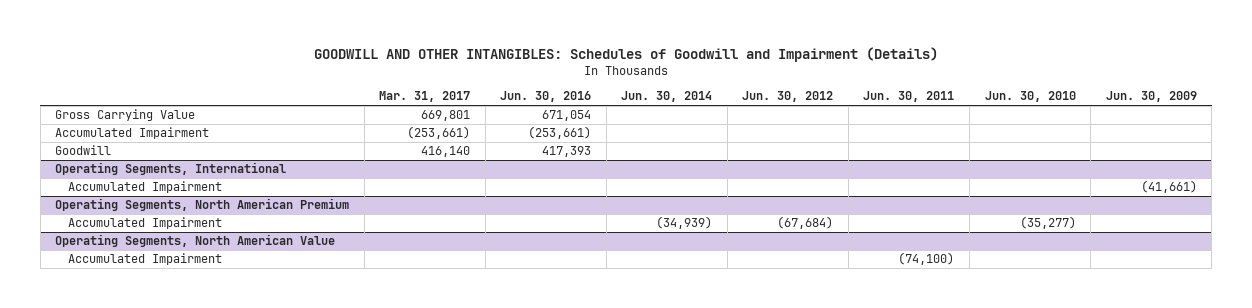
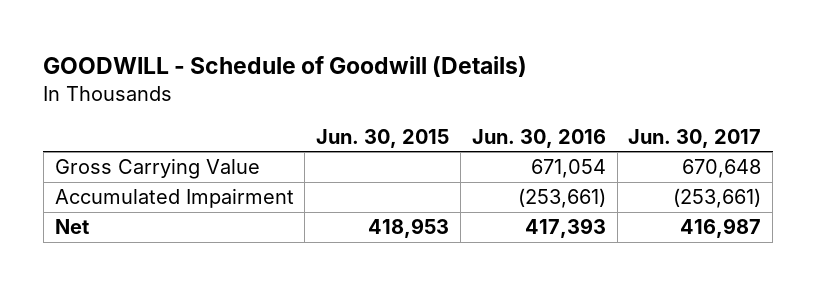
- GOODWILL AND OTHER INTANGIBLES: Schedules of Goodwill and Impairment (Details)
+ GOODWILL - Schedule of Goodwill (Details)
- | Mar. 31, 2017 | Jun. 30, 2016 | Jun. 30, 2014 | Jun. 30, 2012 | Jun. 30, 2011 | Jun. 30, 2010 | Jun. 30, 2009
+ | Jun. 30, 2015 | Jun. 30, 2016 | Jun. 30, 2017
- Goodwill | 416,140 | 417,393 | | | | |
- Operating Segments, International
- Accumulated Impairment | | | | | | | (41,661)
- Operating Segments, North American Premium
- Accumulated Impairment | | | (34,939) | (67,684) | | (35,277) |
- Operating Segments, North American Value
- Accumulated Impairment | | | | | (74,100) | |
+ Net | 418,953 | 417,393 | 416,987

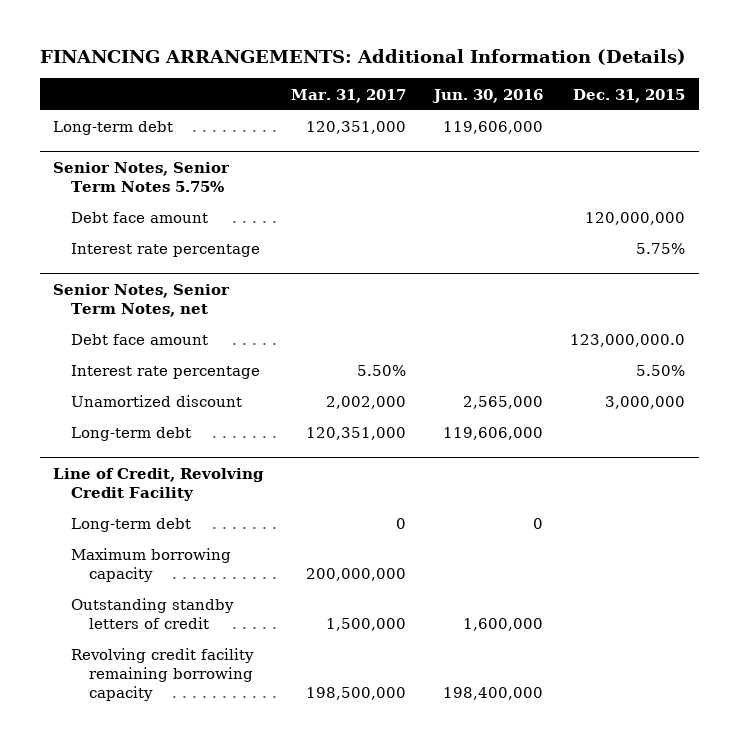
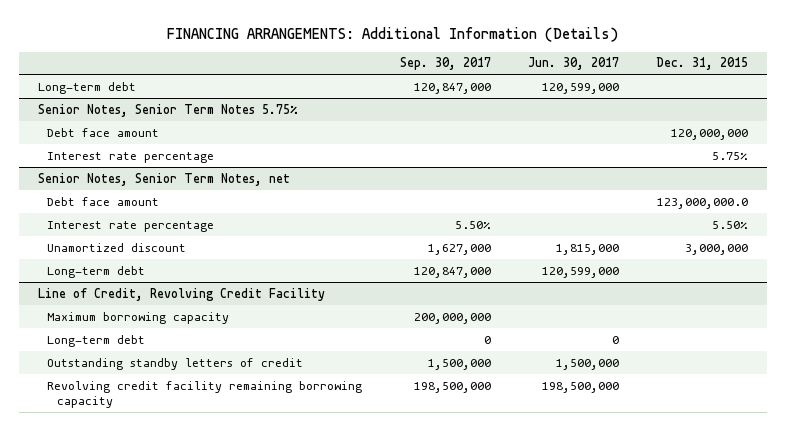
- | Mar. 31, 2017 | Jun. 30, 2016 | Dec. 31, 2015
+ | Sep. 30, 2017 | Jun. 30, 2017 | Dec. 31, 2015
@ Line of Credit, Revolving Credit Facility
moved down: Long-term debt | 0 | 0 |

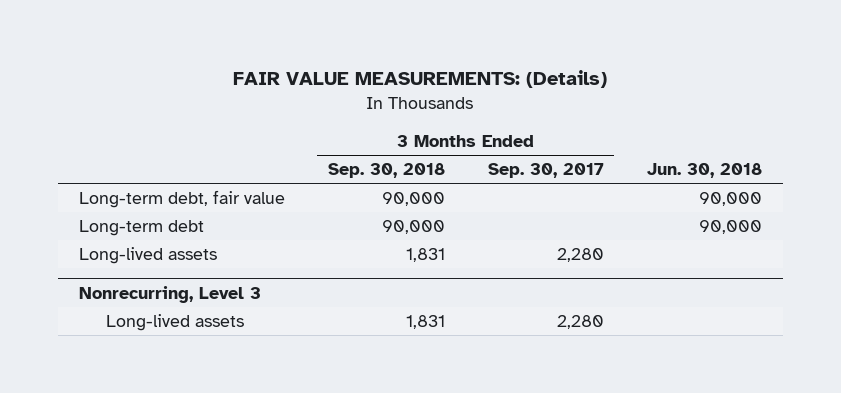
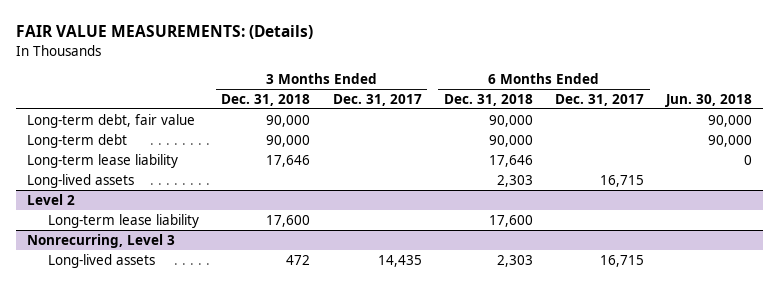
- | 3 Months Ended Sep. 30, 2018 | 3 Months Ended Sep. 30, 2017 | Jun. 30, 2018
+ | 3 Months Ended Dec. 31, 2018 | 3 Months Ended Dec. 31, 2017 | 6 Months Ended Dec. 31, 2018 | 6 Months Ended Dec. 31, 2017 | Jun. 30, 2018
+ Long-term lease liability | 17,646 | | 17,646 | | 0
+ Level 2
+ Long-term lease liability | 17,600 | | 17,600 | |

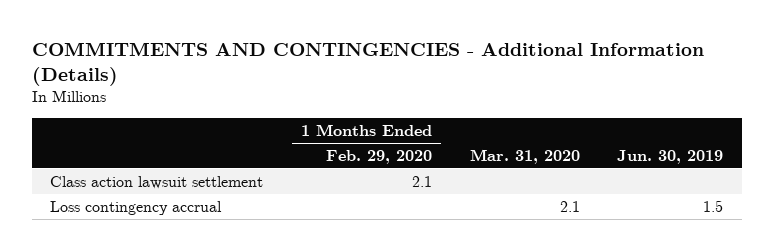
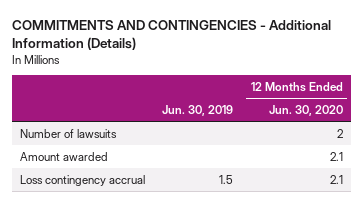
- | 1 Months Ended Feb. 29, 2020 | Mar. 31, 2020 | Jun. 30, 2019
+ | Jun. 30, 2019 | 12 Months Ended Jun. 30, 2020
- Class action lawsuit settlement | 2.1 | |
+ Number of lawsuits | | 2
+ Amount awarded | | 2.1

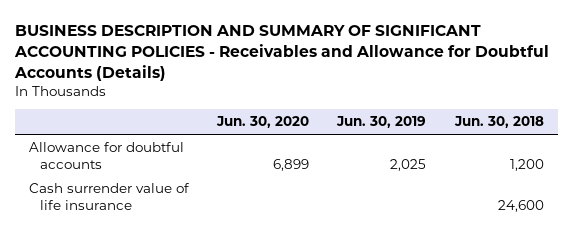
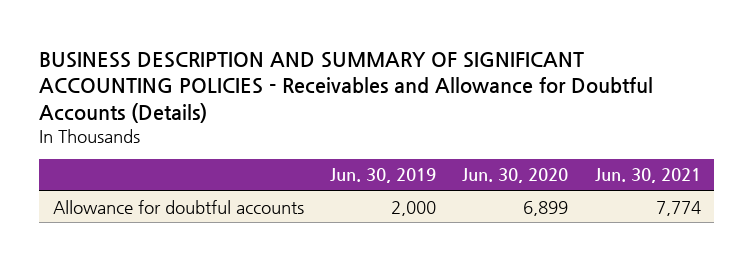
- | Jun. 30, 2020 | Jun. 30, 2019 | Jun. 30, 2018
+ | Jun. 30, 2019 | Jun. 30, 2020 | Jun. 30, 2021
- Allowance for doubtful accounts | 6,899 | 2,025 | 1,200
- Cash surrender value of life insurance | | | 24,600
+ Allowance for doubtful accounts | 2,000 | 6,899 | 7,774

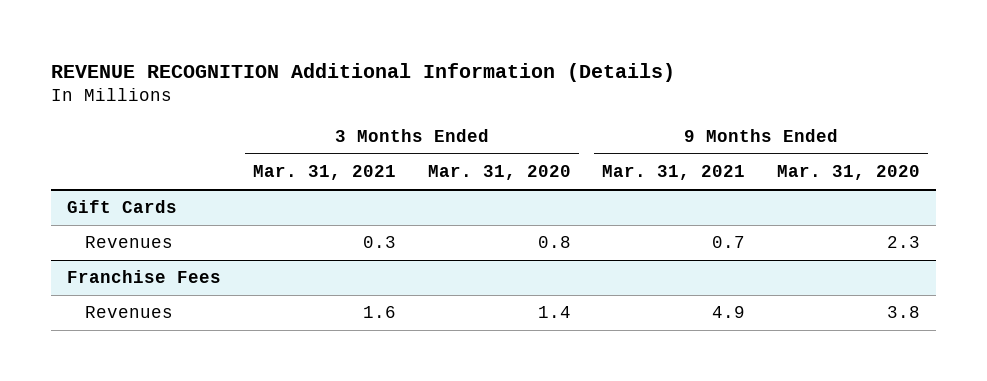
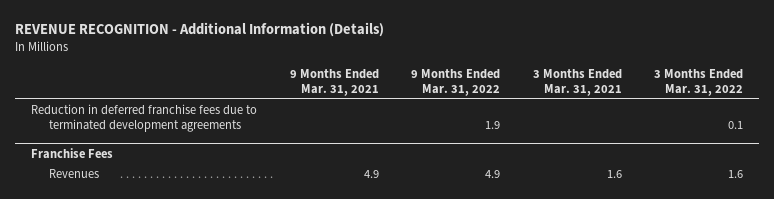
- REVENUE RECOGNITION Additional Information (Details)
+ REVENUE RECOGNITION - Additional Information (Details)
- | 3 Months Ended Mar. 31, 2021 | 3 Months Ended Mar. 31, 2020 | 9 Months Ended Mar. 31, 2021 | 9 Months Ended Mar. 31, 2020
+ | 9 Months Ended Mar. 31, 2021 | 9 Months Ended Mar. 31, 2022 | 3 Months Ended Mar. 31, 2021 | 3 Months Ended Mar. 31, 2022
- Gift Cards
- Revenues | 0.3 | 0.8 | 0.7 | 2.3
+ Reduction in deferred franchise fees due to terminated development agreements | | 1.9 | | 0.1

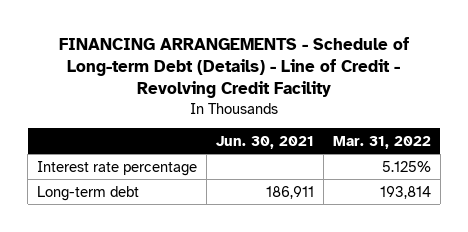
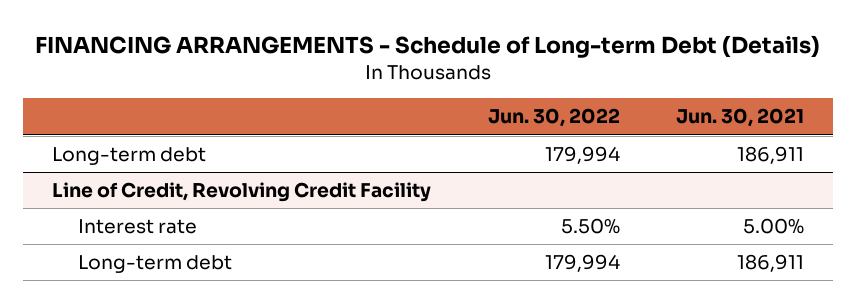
- FINANCING ARRANGEMENTS - Schedule of Long-term Debt (Details) - Line of Credit - Revolving Credit Facility
+ FINANCING ARRANGEMENTS - Schedule of Long-term Debt (Details)
- | Jun. 30, 2021 | Mar. 31, 2022
+ | Jun. 30, 2022 | Jun. 30, 2021
- Interest rate percentage | | 5.125%
+ Line of Credit, Revolving Credit Facility
+ Interest rate | 5.50% | 5.00%
+ Long-term debt | 179,994 | 186,911

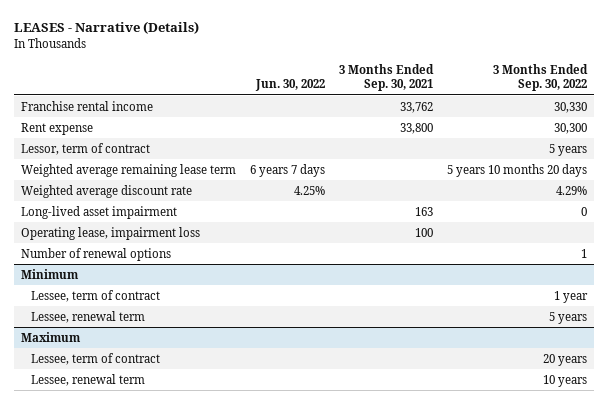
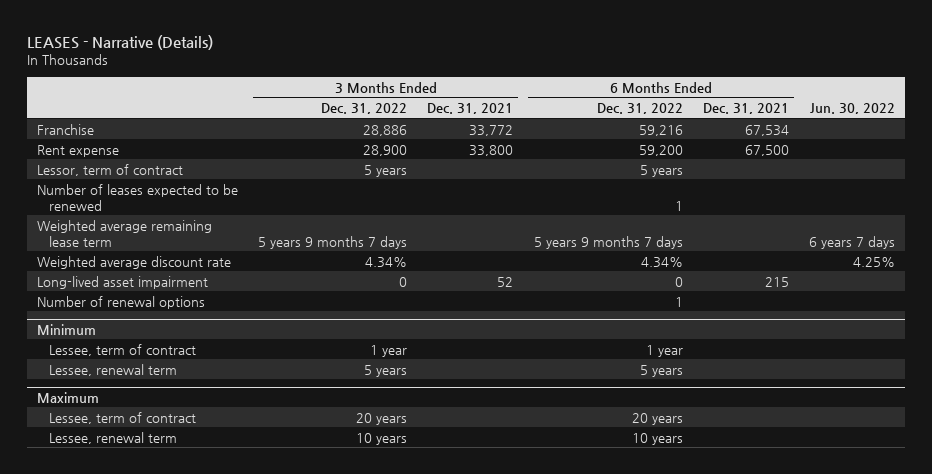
- | Jun. 30, 2022 | 3 Months Ended Sep. 30, 2021 | 3 Months Ended Sep. 30, 2022
+ | 3 Months Ended Dec. 31, 2022 | 3 Months Ended Dec. 31, 2021 | 6 Months Ended Dec. 31, 2022 | 6 Months Ended Dec. 31, 2021 | Jun. 30, 2022
- Franchise rental income | | 33,762 | 30,330
+ Franchise | 28,886 | 33,772 | 59,216 | 67,534 |
+ Number of leases expected to be renewed | | | 1 | |
- Operating lease, impairment loss | | 100 |

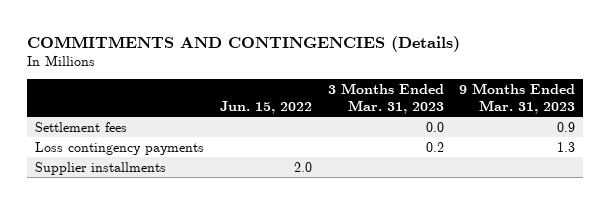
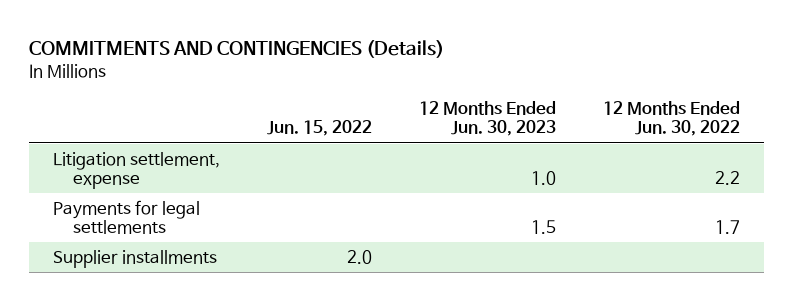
- | Jun. 15, 2022 | 3 Months Ended Mar. 31, 2023 | 9 Months Ended Mar. 31, 2023
+ | Jun. 15, 2022 | 12 Months Ended Jun. 30, 2023 | 12 Months Ended Jun. 30, 2022
- Settlement fees | | 0.0 | 0.9
- Loss contingency payments | | 0.2 | 1.3
+ Litigation settlement, expense | | 1.0 | 2.2
+ Payments for legal settlements | | 1.5 | 1.7

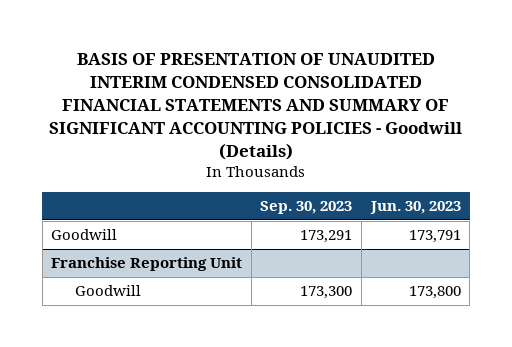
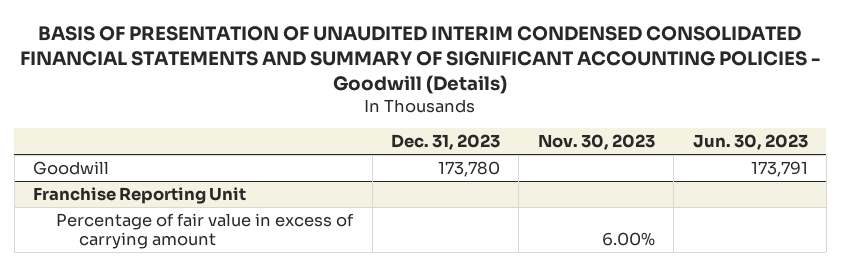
- | Sep. 30, 2023 | Jun. 30, 2023
+ | Dec. 31, 2023 | Nov. 30, 2023 | Jun. 30, 2023
@ Franchise Reporting Unit
- Goodwill | 173,300 | 173,800
+ Percentage of fair value in excess of carrying amount | | 6.00% |

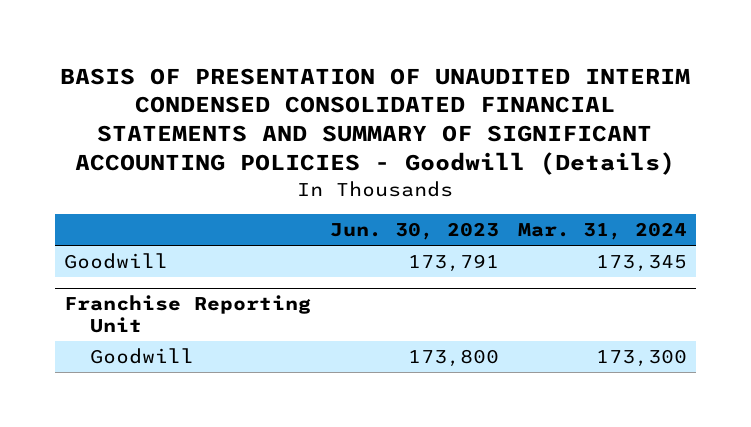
- | Dec. 31, 2023 | Nov. 30, 2023 | Jun. 30, 2023
+ | Jun. 30, 2023 | Mar. 31, 2024
@ Franchise Reporting Unit
- Percentage of fair value in excess of carrying amount | | 6.00% |
+ Goodwill | 173,800 | 173,300

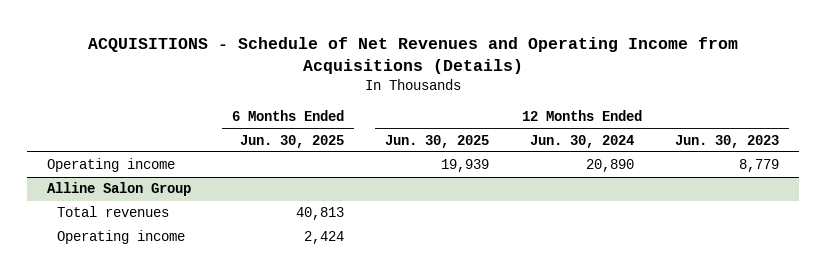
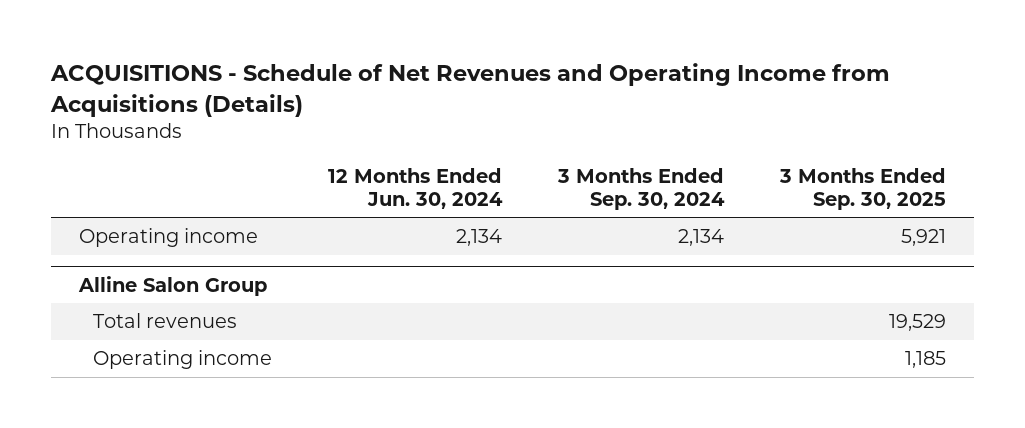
- | 6 Months Ended Jun. 30, 2025 | 12 Months Ended Jun. 30, 2025 | 12 Months Ended Jun. 30, 2024 | 12 Months Ended Jun. 30, 2023
+ | 12 Months Ended Jun. 30, 2024 | 3 Months Ended Sep. 30, 2024 | 3 Months Ended Sep. 30, 2025
- Operating income | | 19,939 | 20,890 | 8,779
+ Operating income | 2,134 | 2,134 | 5,921

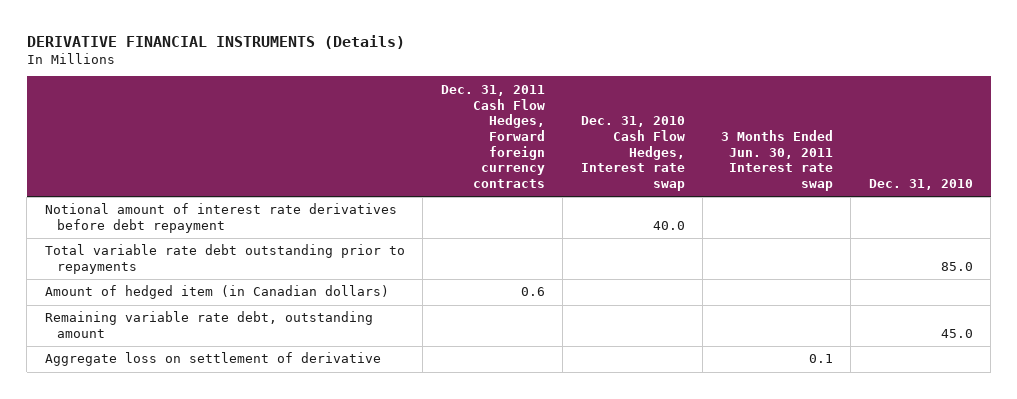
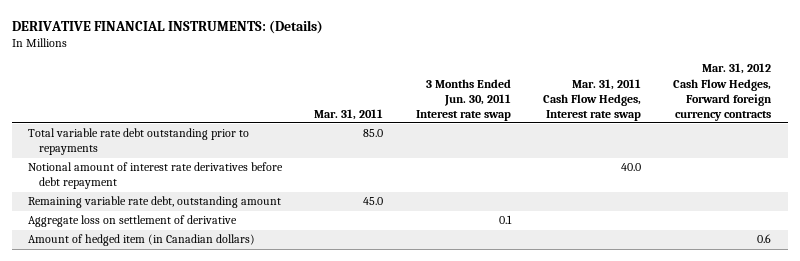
- DERIVATIVE FINANCIAL INSTRUMENTS (Details)
+ DERIVATIVE FINANCIAL INSTRUMENTS: (Details)
- | Dec. 31, 2011 Cash Flow Hedges, Forward foreign currency contracts | Dec. 31, 2010 Cash Flow Hedges, Interest rate swap | 3 Months Ended Jun. 30, 2011 Interest rate swap | Dec. 31, 2010
+ | Mar. 31, 2011 | 3 Months Ended Jun. 30, 2011 Interest rate swap | Mar. 31, 2011 Cash Flow Hedges, Interest rate swap | Mar. 31, 2012 Cash Flow Hedges, Forward foreign currency contracts
moved down: Notional amount of interest rate derivatives before debt repayment | | | 40.0 |
moved down: Amount of hedged item (in Canadian dollars) | | | | 0.6

